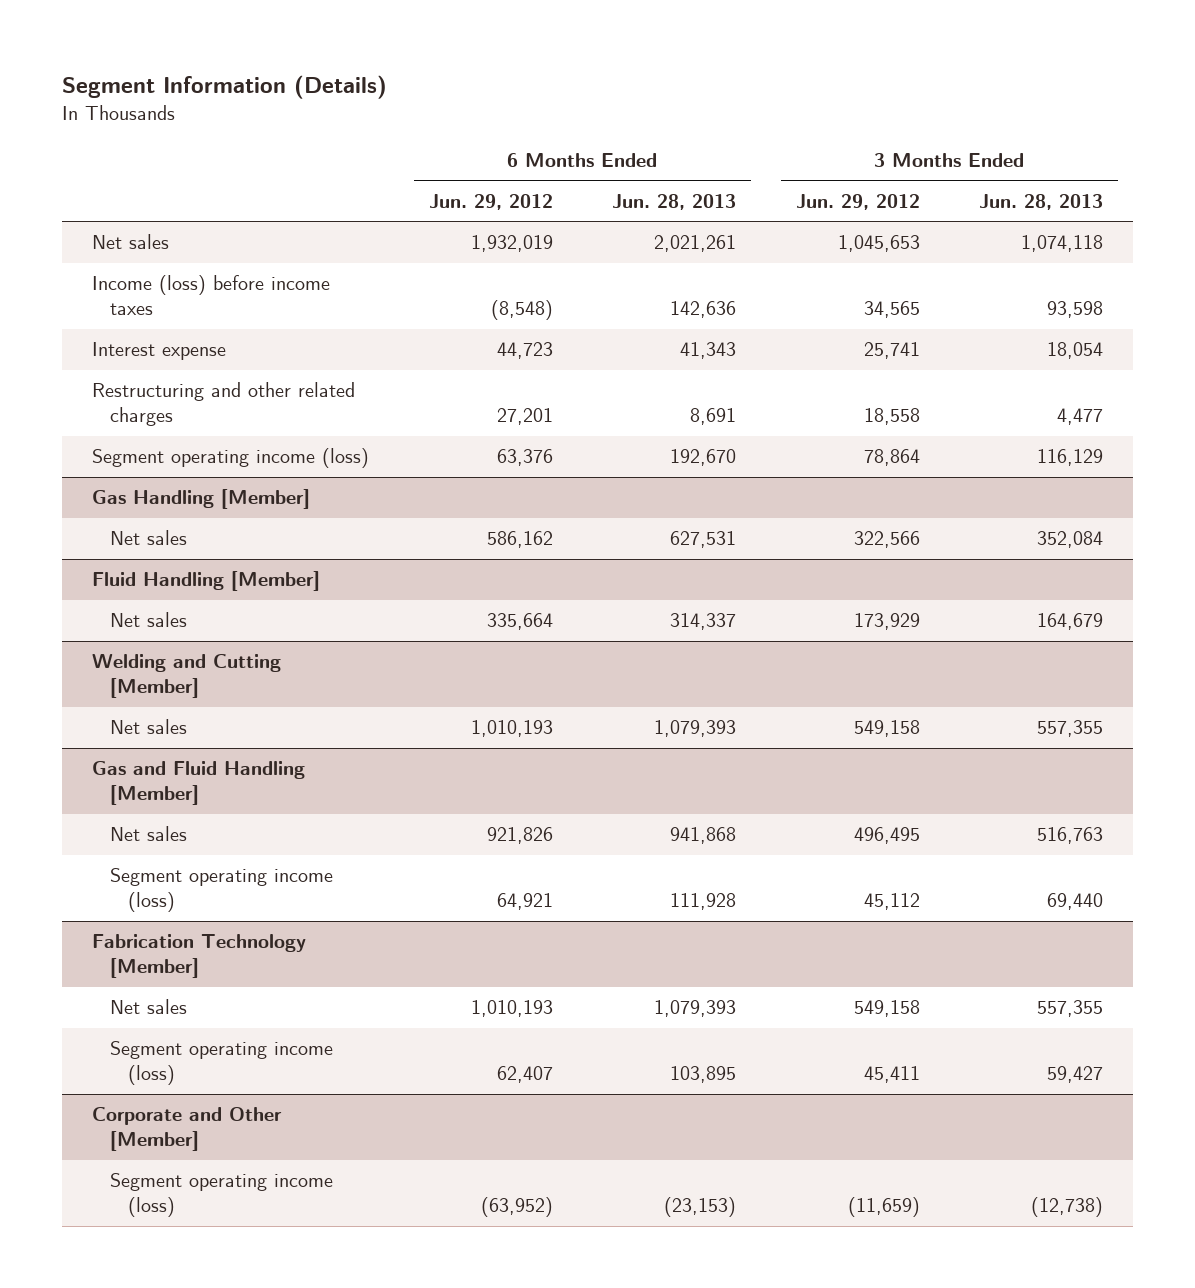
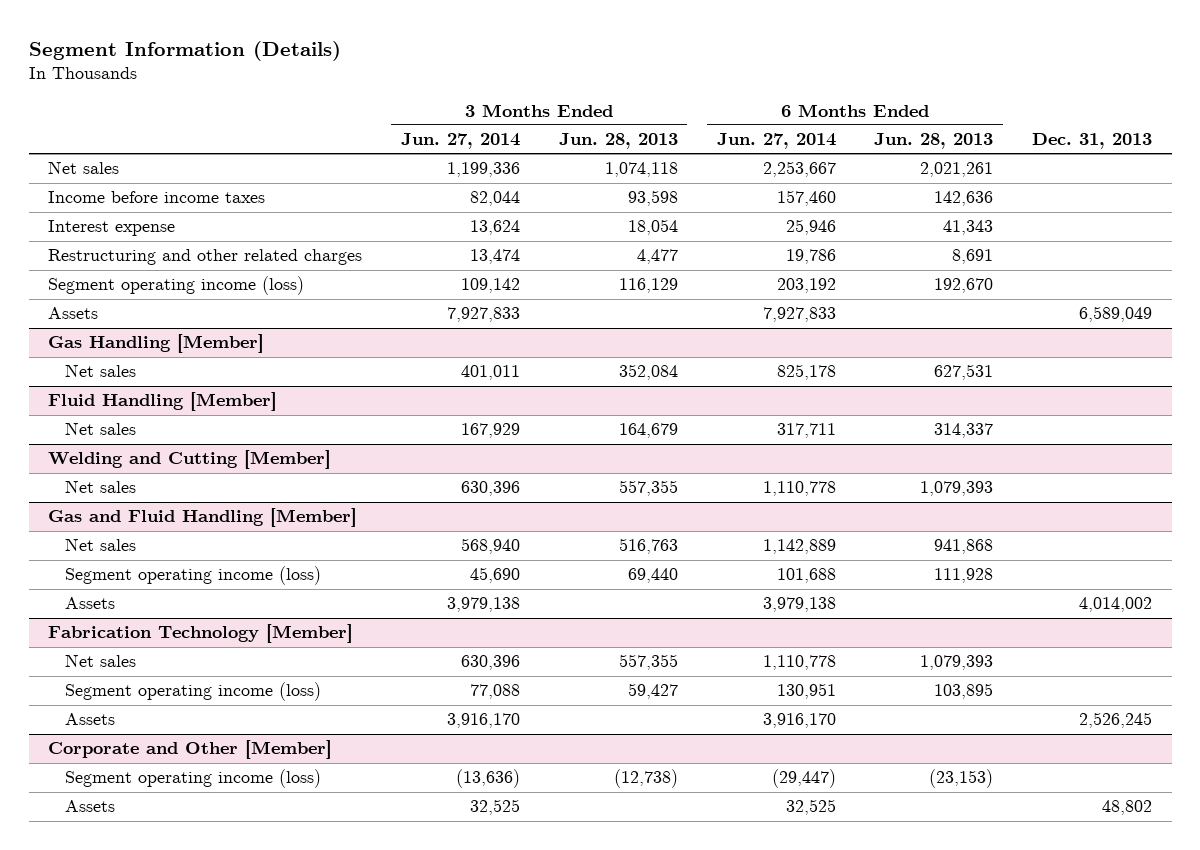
- | 6 Months Ended Jun. 29, 2012 | 6 Months Ended Jun. 28, 2013 | 3 Months Ended Jun. 29, 2012 | 3 Months Ended Jun. 28, 2013
+ | 3 Months Ended Jun. 27, 2014 | 3 Months Ended Jun. 28, 2013 | 6 Months Ended Jun. 27, 2014 | 6 Months Ended Jun. 28, 2013 | Dec. 31, 2013
- Income (loss) before income taxes | (8,548) | 142,636 | 34,565 | 93,598
+ Income before income taxes | 82,044 | 93,598 | 157,460 | 142,636 |
+ Assets | 7,927,833 | | 7,927,833 | | 6,589,049
@ Gas and Fluid Handling [Member]
+ Assets | 3,979,138 | | 3,979,138 | | 4,014,002
@ Fabrication Technology [Member]
+ Assets | 3,916,170 | | 3,916,170 | | 2,526,245
@ Corporate and Other [Member]
+ Assets | 32,525 | | 32,525 | | 48,802

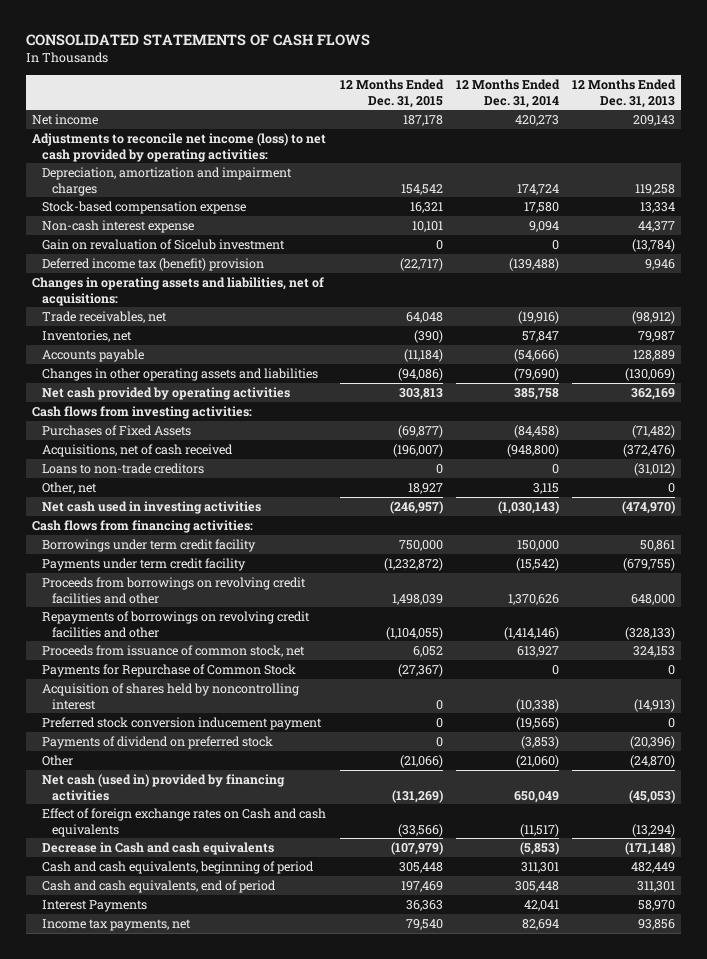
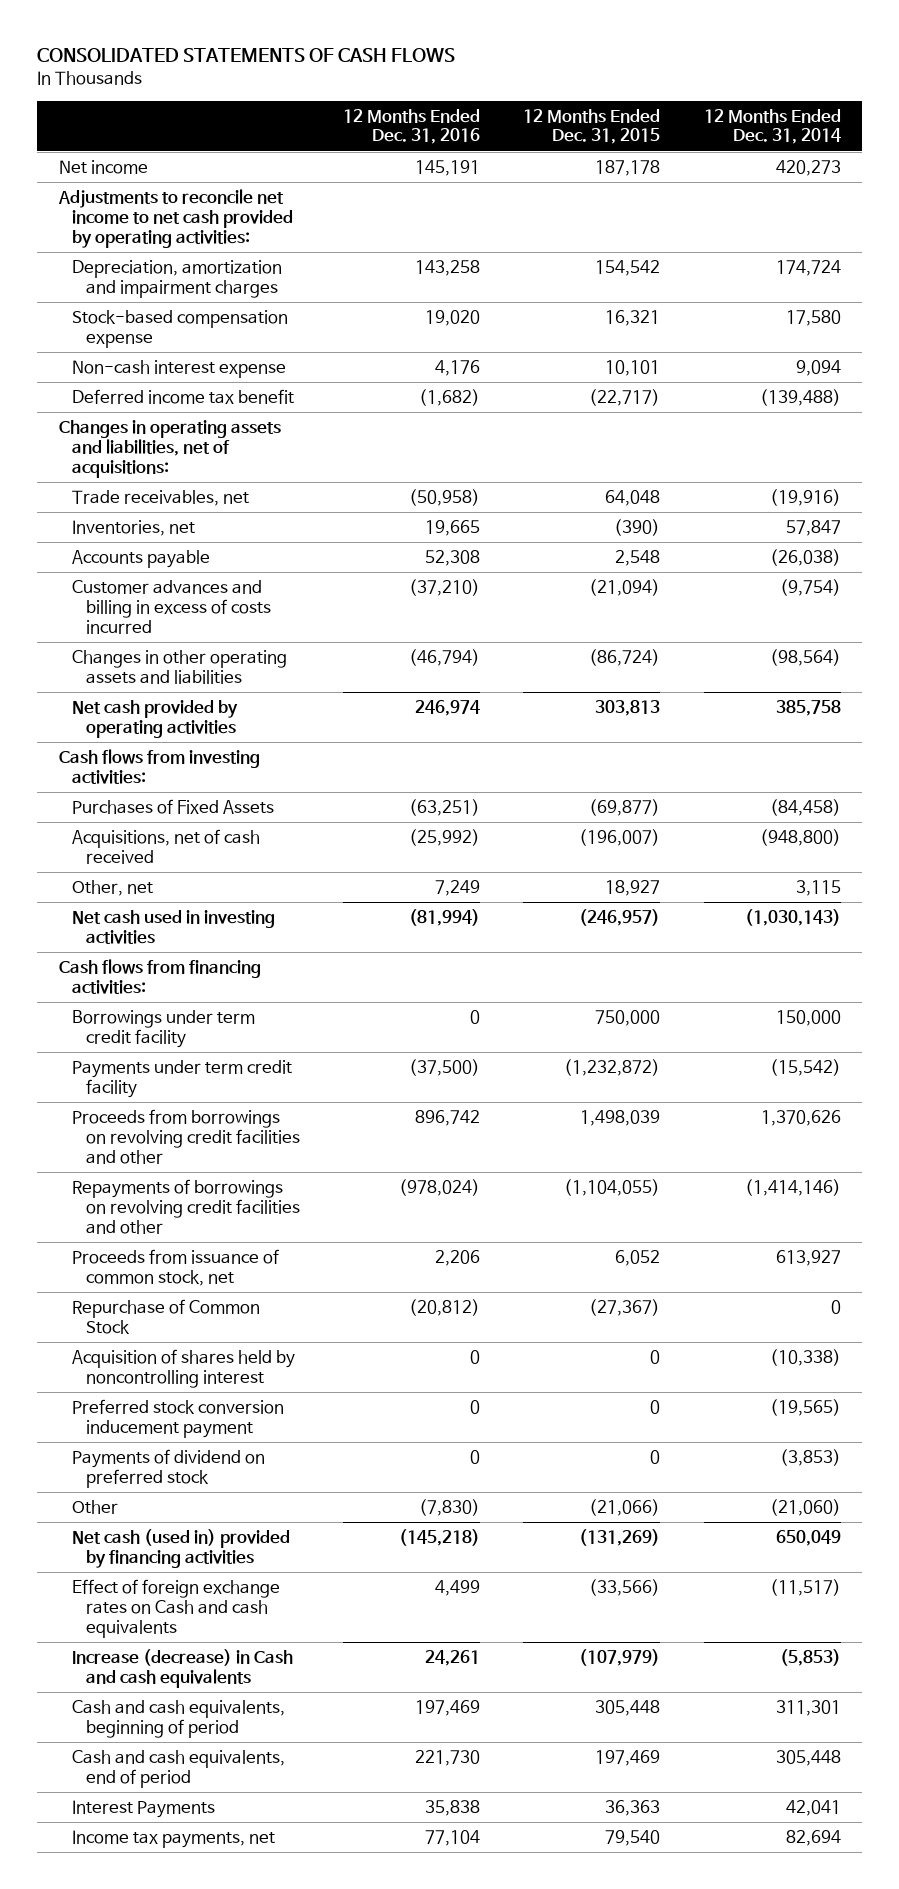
- | 12 Months Ended Dec. 31, 2015 | 12 Months Ended Dec. 31, 2014 | 12 Months Ended Dec. 31, 2013
+ | 12 Months Ended Dec. 31, 2016 | 12 Months Ended Dec. 31, 2015 | 12 Months Ended Dec. 31, 2014
- Adjustments to reconcile net income (loss) to net cash provided by operating activities:
+ Adjustments to reconcile net income to net cash provided by operating activities:
- Gain on revaluation of Sicelub investment | 0 | 0 | (13,784)
- Deferred income tax (benefit) provision | (22,717) | (139,488) | 9,946
+ Deferred income tax benefit | (1,682) | (22,717) | (139,488)
- Accounts payable | (11,184) | (54,666) | 128,889
- Changes in other operating assets and liabilities | (94,086) | (79,690) | (130,069)
+ Accounts payable | 52,308 | 2,548 | (26,038)
+ Customer advances and billing in excess of costs incurred | (37,210) | (21,094) | (9,754)
+ Changes in other operating assets and liabilities | (46,794) | (86,724) | (98,564)
- Loans to non-trade creditors | 0 | 0 | (31,012)
- Payments for Repurchase of Common Stock | (27,367) | 0 | 0
+ Repurchase of Common Stock | (20,812) | (27,367) | 0
- Decrease in Cash and cash equivalents | (107,979) | (5,853) | (171,148)
+ Increase (decrease) in Cash and cash equivalents | 24,261 | (107,979) | (5,853)

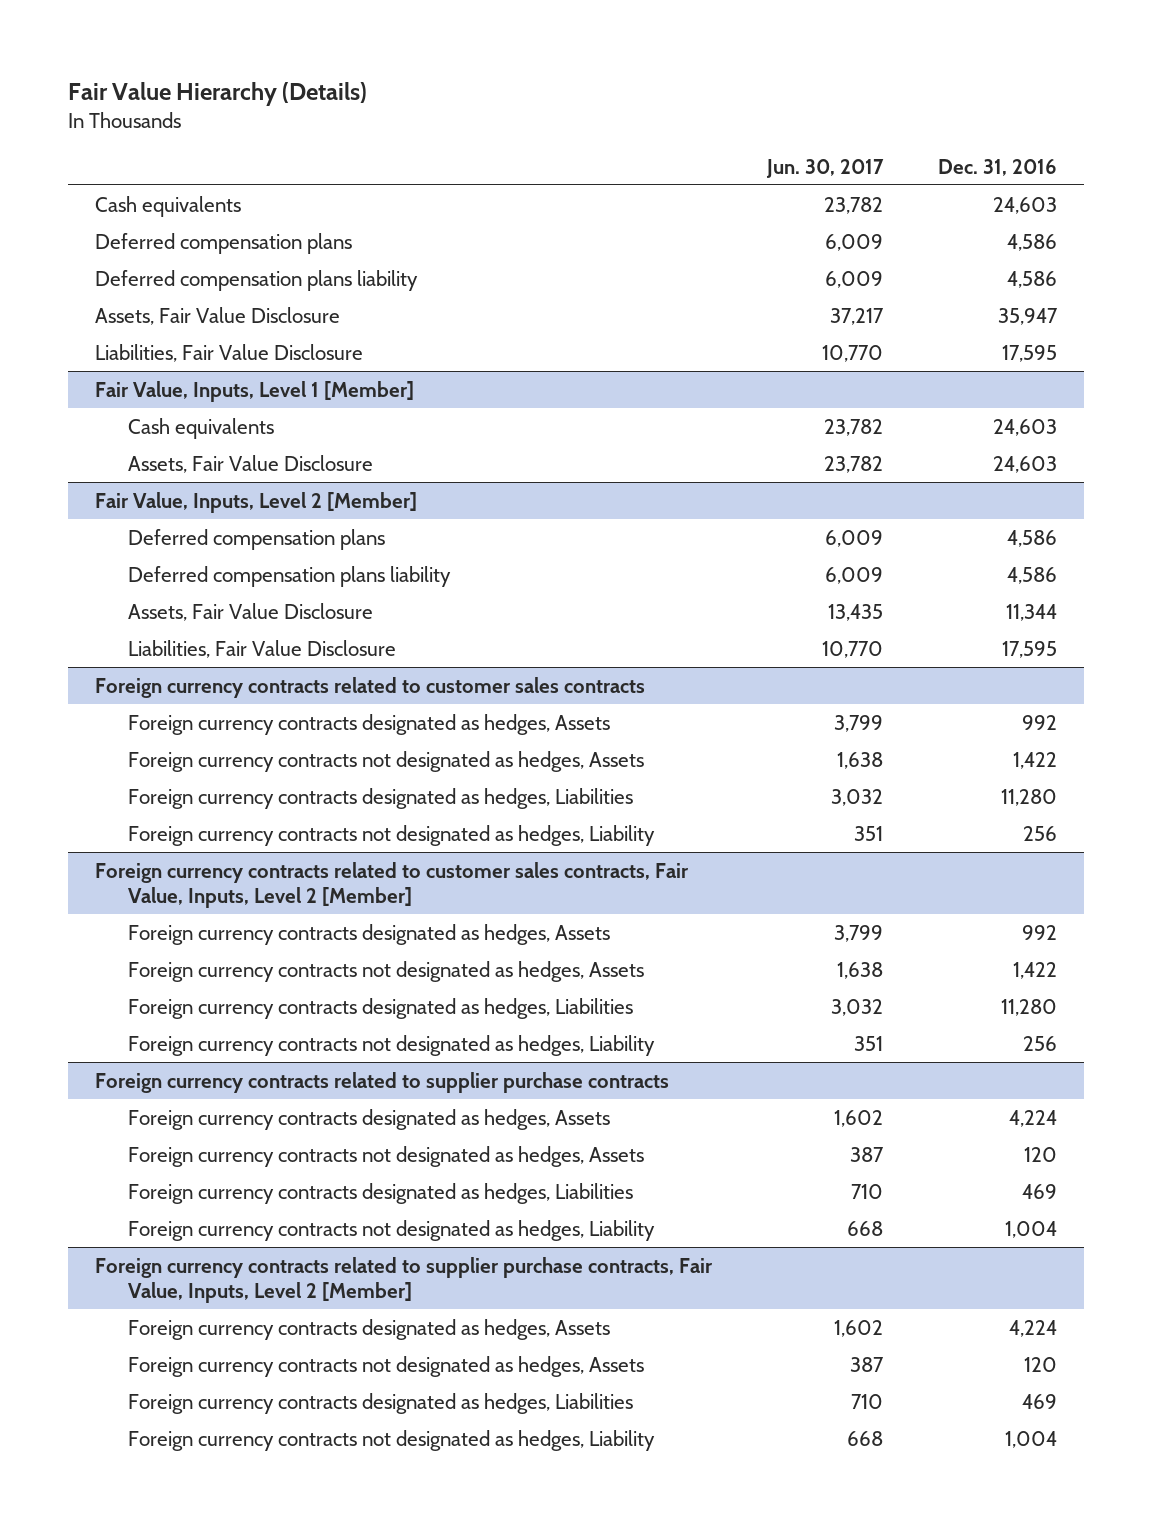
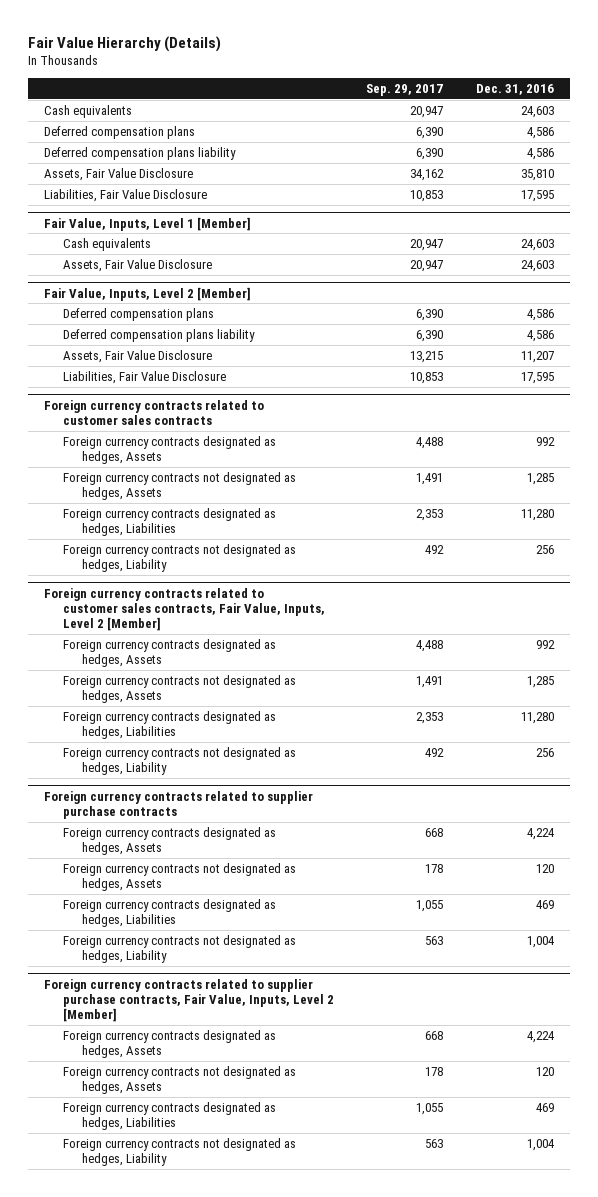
- | Jun. 30, 2017 | Dec. 31, 2016
+ | Sep. 29, 2017 | Dec. 31, 2016
- Assets, Fair Value Disclosure | 37,217 | 35,947
+ Assets, Fair Value Disclosure | 34,162 | 35,810
@ Fair Value, Inputs, Level 2 [Member]
- Assets, Fair Value Disclosure | 13,435 | 11,344
+ Assets, Fair Value Disclosure | 13,215 | 11,207
@ Foreign currency contracts related to customer sales contracts
- Foreign currency contracts not designated as hedges, Assets | 1,638 | 1,422
+ Foreign currency contracts not designated as hedges, Assets | 1,491 | 1,285
@ Foreign currency contracts related to customer sales contracts, Fair Value, Inputs, Level 2 [Member]
- Foreign currency contracts not designated as hedges, Assets | 1,638 | 1,422
+ Foreign currency contracts not designated as hedges, Assets | 1,491 | 1,285

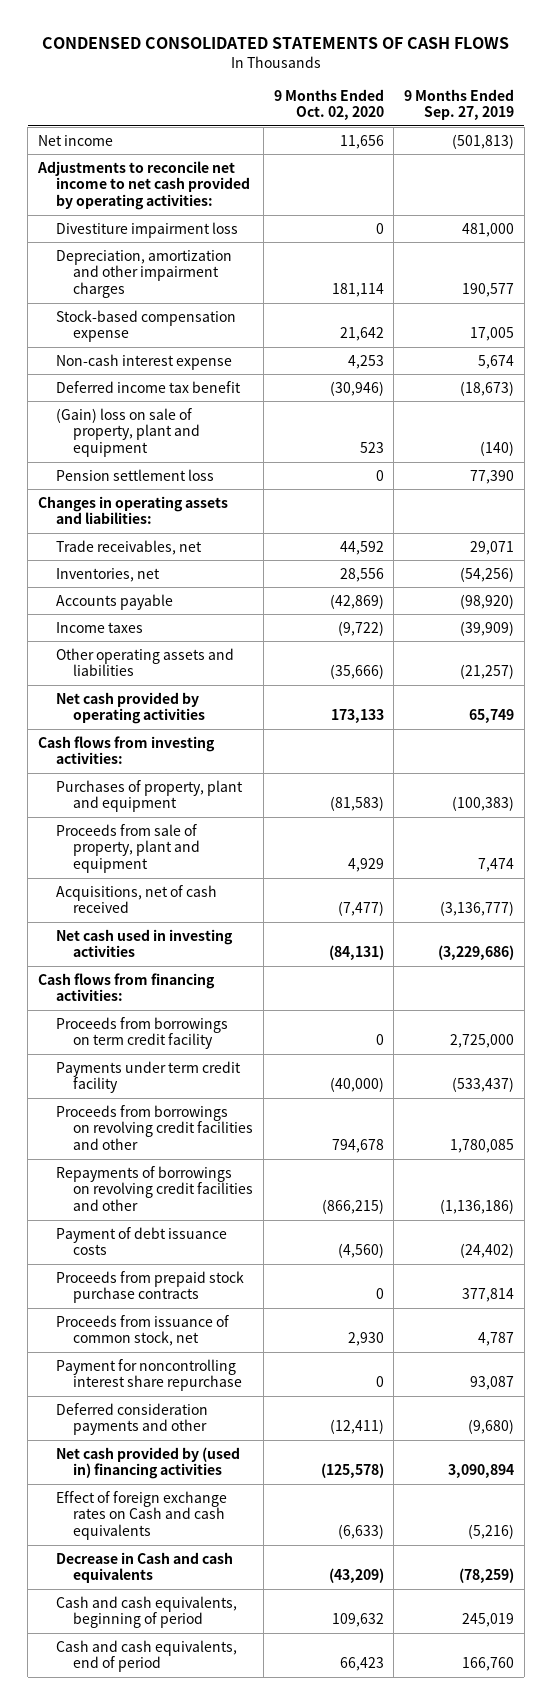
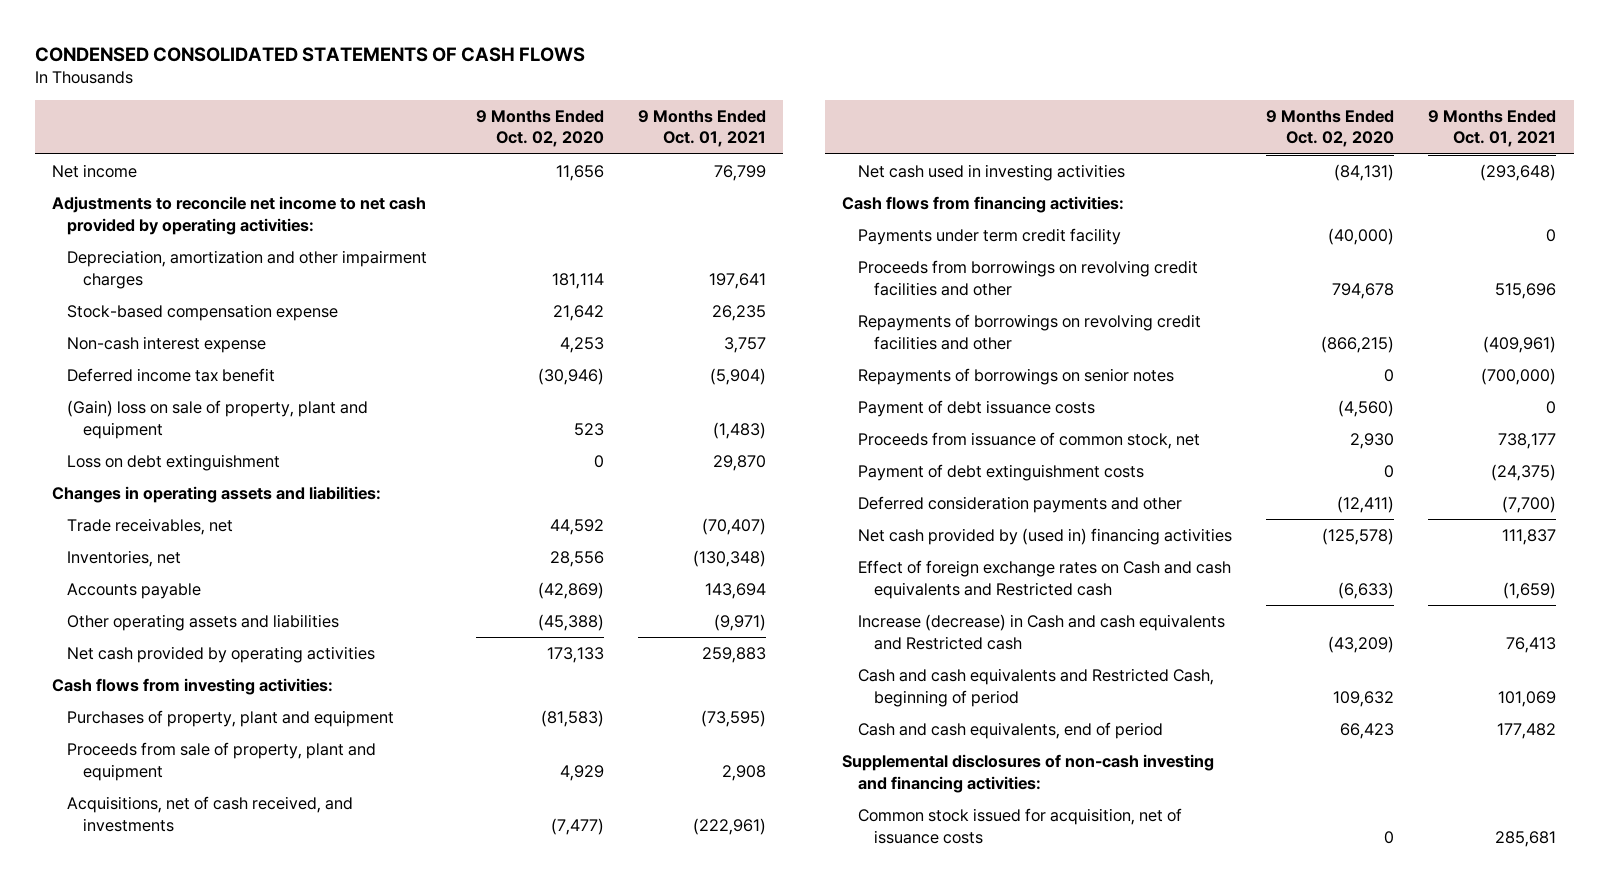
- | 9 Months Ended Oct. 02, 2020 | 9 Months Ended Sep. 27, 2019
+ | 9 Months Ended Oct. 02, 2020 | 9 Months Ended Oct. 01, 2021
- Divestiture impairment loss | 0 | 481,000
- Pension settlement loss | 0 | 77,390
+ Loss on debt extinguishment | 0 | 29,870
- Income taxes | (9,722) | (39,909)
- Other operating assets and liabilities | (35,666) | (21,257)
+ Other operating assets and liabilities | (45,388) | (9,971)
- Acquisitions, net of cash received | (7,477) | (3,136,777)
+ Acquisitions, net of cash received, and investments | (7,477) | (222,961)
- Proceeds from borrowings on term credit facility | 0 | 2,725,000
+ Repayments of borrowings on senior notes | 0 | (700,000)
- Proceeds from prepaid stock purchase contracts | 0 | 377,814
- Payment for noncontrolling interest share repurchase | 0 | 93,087
+ Payment of debt extinguishment costs | 0 | (24,375)
- Effect of foreign exchange rates on Cash and cash equivalents | (6,633) | (5,216)
- Decrease in Cash and cash equivalents | (43,209) | (78,259)
- Cash and cash equivalents, beginning of period | 109,632 | 245,019
+ Effect of foreign exchange rates on Cash and cash equivalents and Restricted cash | (6,633) | (1,659)
+ Increase (decrease) in Cash and cash equivalents and Restricted cash | (43,209) | 76,413
+ Cash and cash equivalents and Restricted Cash, beginning of period | 109,632 | 101,069
+ Supplemental disclosures of non-cash investing and financing activities:
+ Common stock issued for acquisition, net of issuance costs | 0 | 285,681

